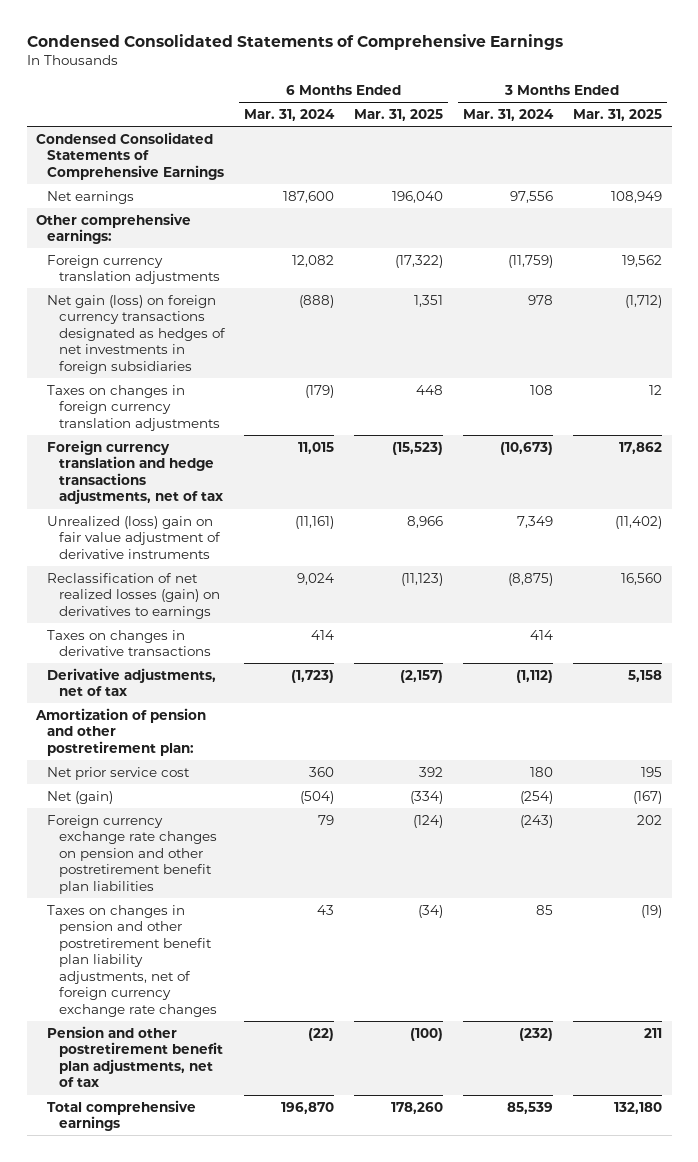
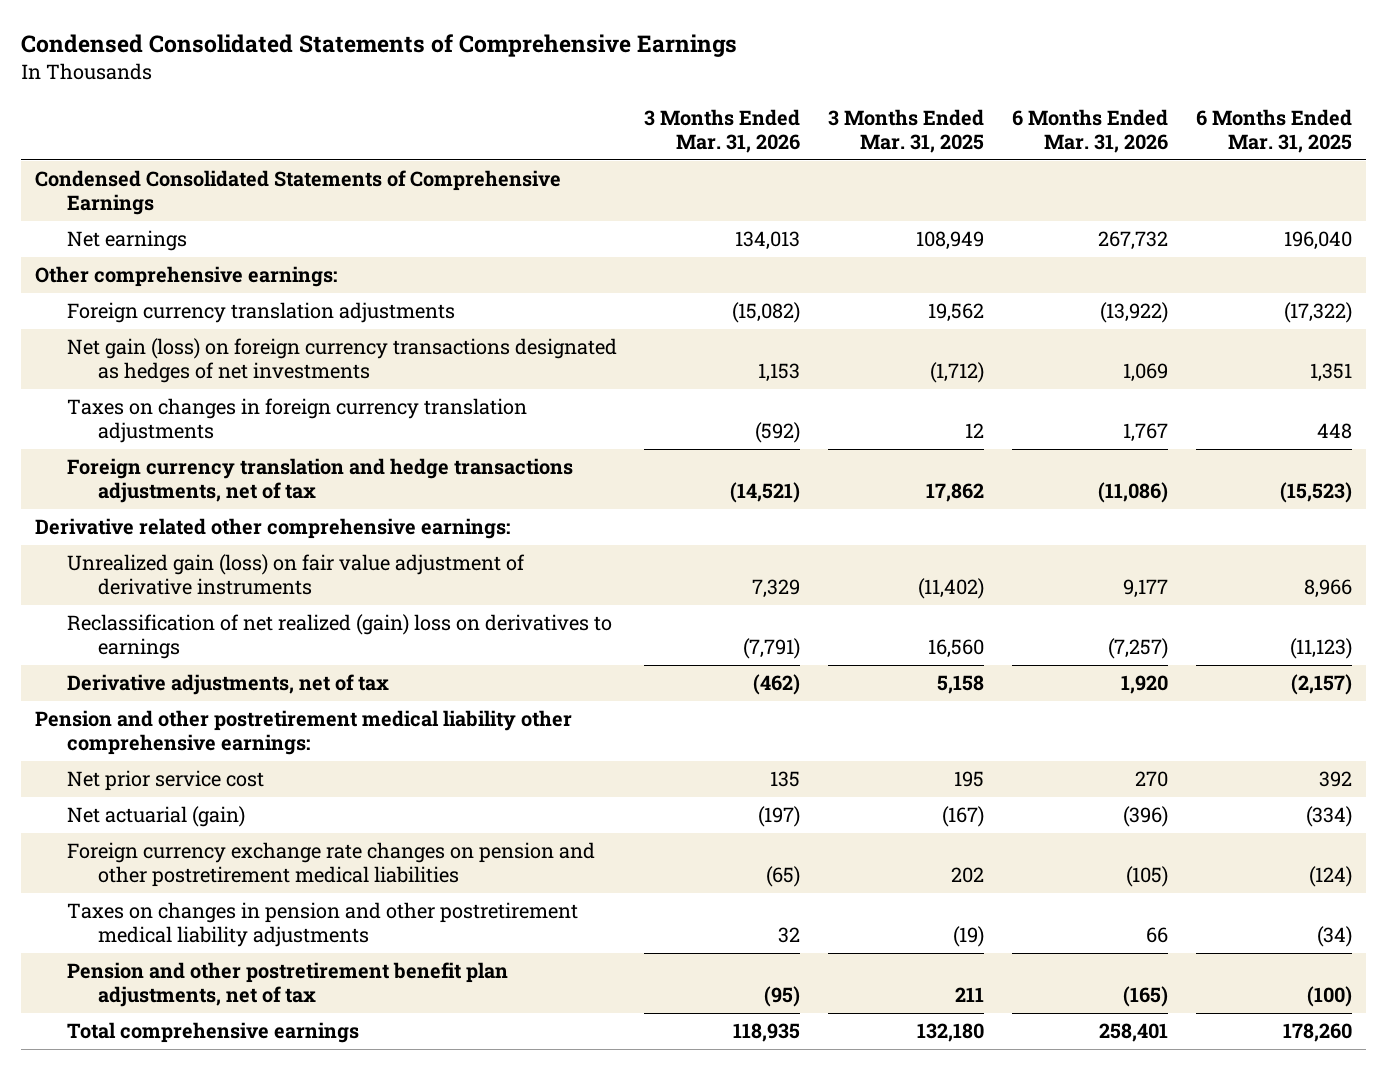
- | 6 Months Ended Mar. 31, 2024 | 6 Months Ended Mar. 31, 2025 | 3 Months Ended Mar. 31, 2024 | 3 Months Ended Mar. 31, 2025
+ | 3 Months Ended Mar. 31, 2026 | 3 Months Ended Mar. 31, 2025 | 6 Months Ended Mar. 31, 2026 | 6 Months Ended Mar. 31, 2025
- Net gain (loss) on foreign currency transactions designated as hedges of net investments in foreign subsidiaries | (888) | 1,351 | 978 | (1,712)
+ Net gain (loss) on foreign currency transactions designated as hedges of net investments | 1,153 | (1,712) | 1,069 | 1,351
- Unrealized (loss) gain on fair value adjustment of derivative instruments | (11,161) | 8,966 | 7,349 | (11,402)
- Reclassification of net realized losses (gain) on derivatives to earnings | 9,024 | (11,123) | (8,875) | 16,560
- Taxes on changes in derivative transactions | 414 | | 414 |
+ Derivative related other comprehensive earnings:
+ Unrealized gain (loss) on fair value adjustment of derivative instruments | 7,329 | (11,402) | 9,177 | 8,966
+ Reclassification of net realized (gain) loss on derivatives to earnings | (7,791) | 16,560 | (7,257) | (11,123)
- Amortization of pension and other postretirement plan:
+ Pension and other postretirement medical liability other comprehensive earnings:
- Net (gain) | (504) | (334) | (254) | (167)
- Foreign currency exchange rate changes on pension and other postretirement benefit plan liabilities | 79 | (124) | (243) | 202
- Taxes on changes in pension and other postretirement benefit plan liability adjustments, net of foreign currency exchange rate changes | 43 | (34) | 85 | (19)
+ Net actuarial (gain) | (197) | (167) | (396) | (334)
+ Foreign currency exchange rate changes on pension and other postretirement medical liabilities | (65) | 202 | (105) | (124)
+ Taxes on changes in pension and other postretirement medical liability adjustments | 32 | (19) | 66 | (34)

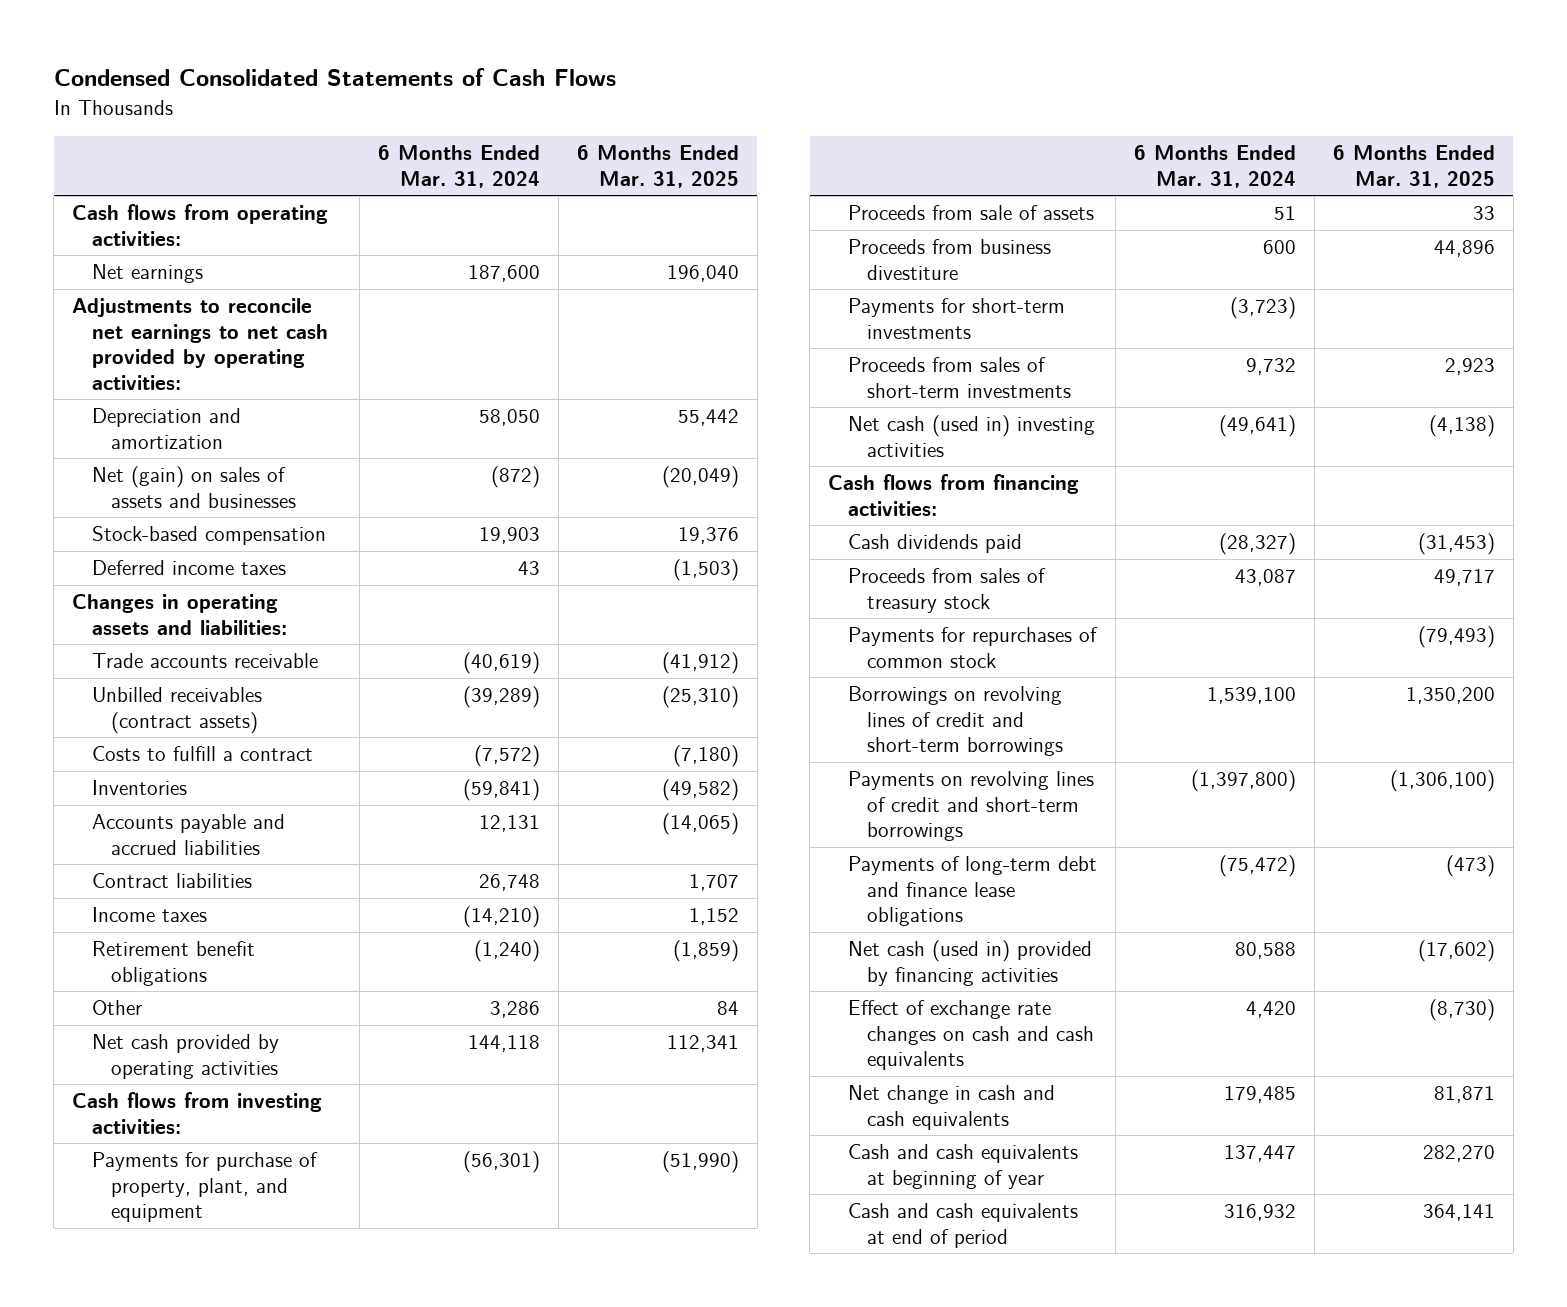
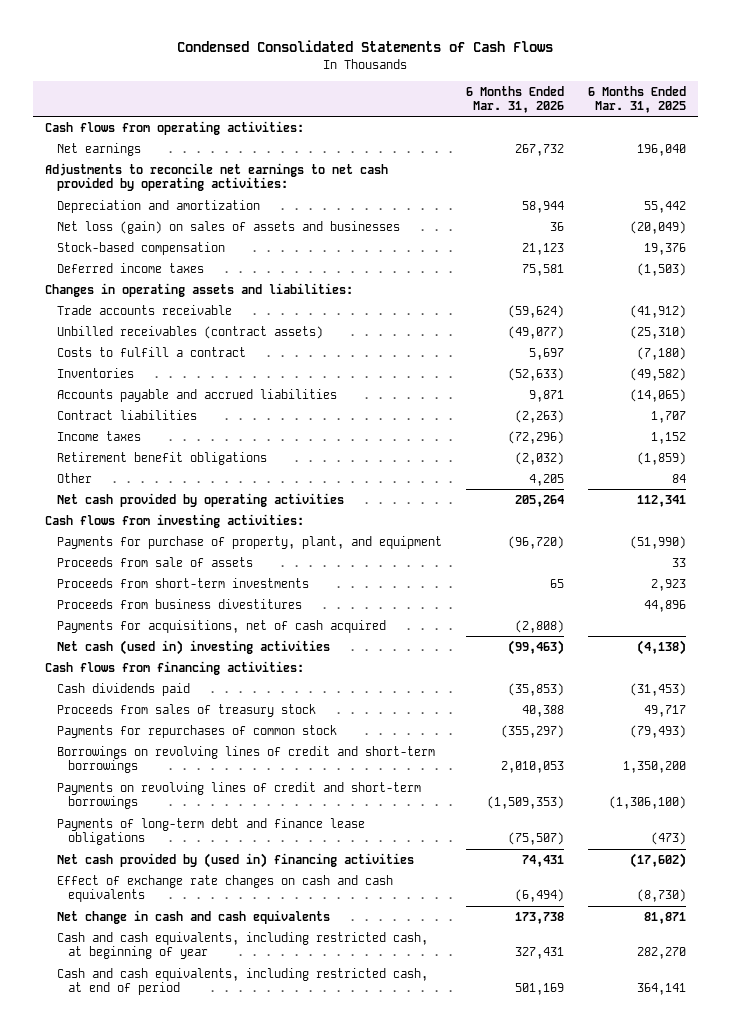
- | 6 Months Ended Mar. 31, 2024 | 6 Months Ended Mar. 31, 2025
+ | 6 Months Ended Mar. 31, 2026 | 6 Months Ended Mar. 31, 2025
- Net (gain) on sales of assets and businesses | (872) | (20,049)
+ Net loss (gain) on sales of assets and businesses | 36 | (20,049)
- Proceeds from business divestiture | 600 | 44,896
- Payments for short-term investments | (3,723) |
- Proceeds from sales of short-term investments | 9,732 | 2,923
+ Proceeds from short-term investments | 65 | 2,923
+ Proceeds from business divestitures | | 44,896
+ Payments for acquisitions, net of cash acquired | (2,808) |
- Net cash (used in) provided by financing activities | 80,588 | (17,602)
+ Net cash provided by (used in) financing activities | 74,431 | (17,602)
- Cash and cash equivalents at beginning of year | 137,447 | 282,270
- Cash and cash equivalents at end of period | 316,932 | 364,141
+ Cash and cash equivalents, including restricted cash, at beginning of year | 327,431 | 282,270
+ Cash and cash equivalents, including restricted cash, at end of period | 501,169 | 364,141

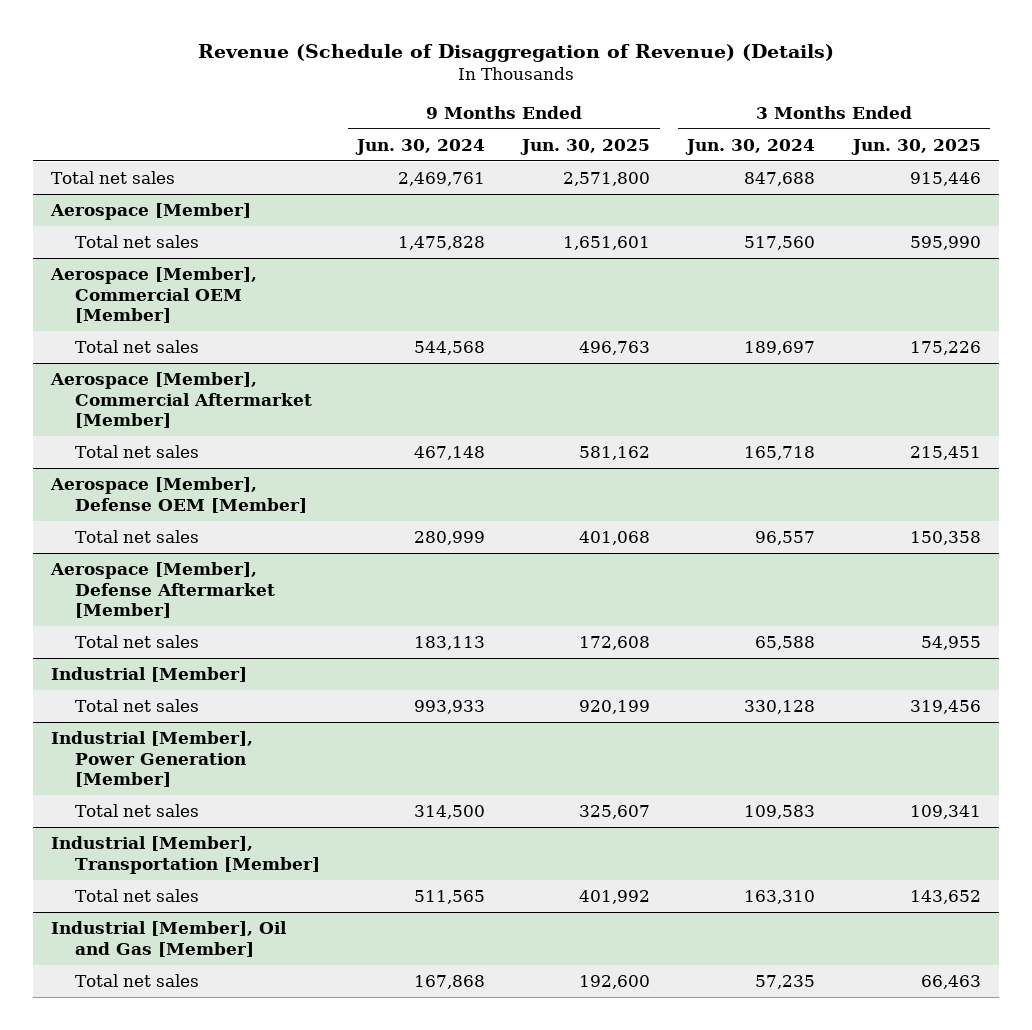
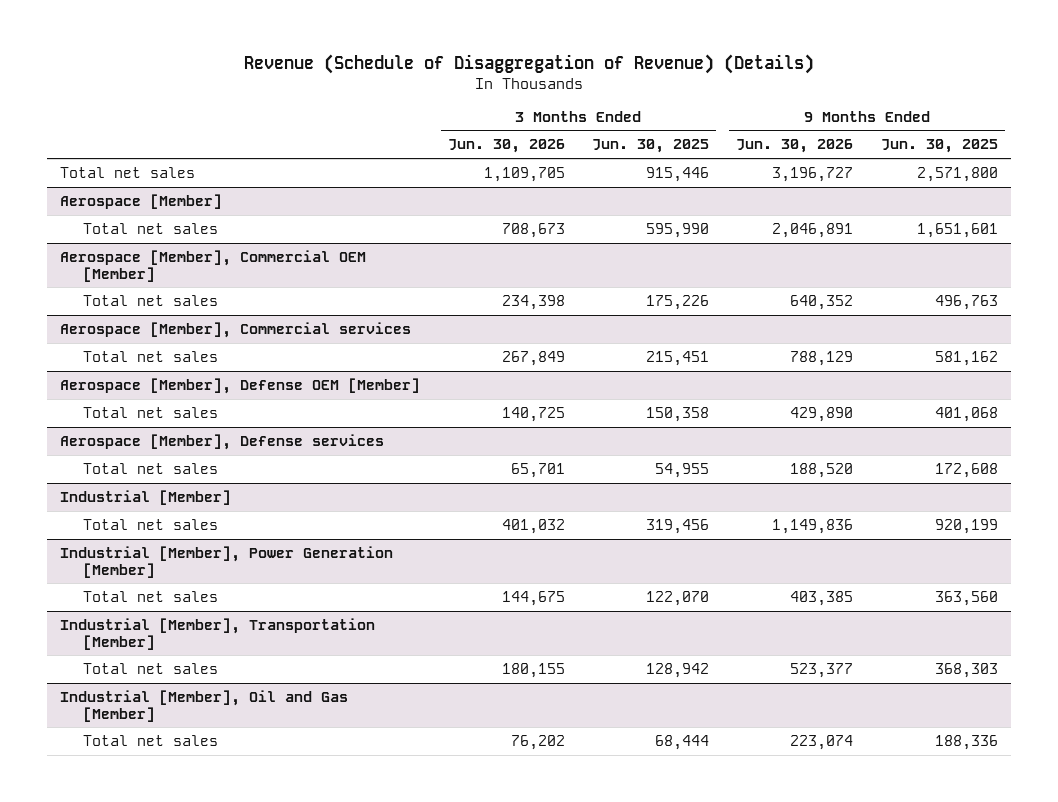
- | 9 Months Ended Jun. 30, 2024 | 9 Months Ended Jun. 30, 2025 | 3 Months Ended Jun. 30, 2024 | 3 Months Ended Jun. 30, 2025
+ | 3 Months Ended Jun. 30, 2026 | 3 Months Ended Jun. 30, 2025 | 9 Months Ended Jun. 30, 2026 | 9 Months Ended Jun. 30, 2025
- Aerospace [Member], Commercial Aftermarket [Member]
+ Aerospace [Member], Commercial services
- Aerospace [Member], Defense Aftermarket [Member]
+ Aerospace [Member], Defense services
@ Industrial [Member], Power Generation [Member]
- Total net sales | 314,500 | 325,607 | 109,583 | 109,341
+ Total net sales | 144,675 | 122,070 | 403,385 | 363,560
@ Industrial [Member], Transportation [Member]
- Total net sales | 511,565 | 401,992 | 163,310 | 143,652
+ Total net sales | 180,155 | 128,942 | 523,377 | 368,303
@ Industrial [Member], Oil and Gas [Member]
- Total net sales | 167,868 | 192,600 | 57,235 | 66,463
+ Total net sales | 76,202 | 68,444 | 223,074 | 188,336

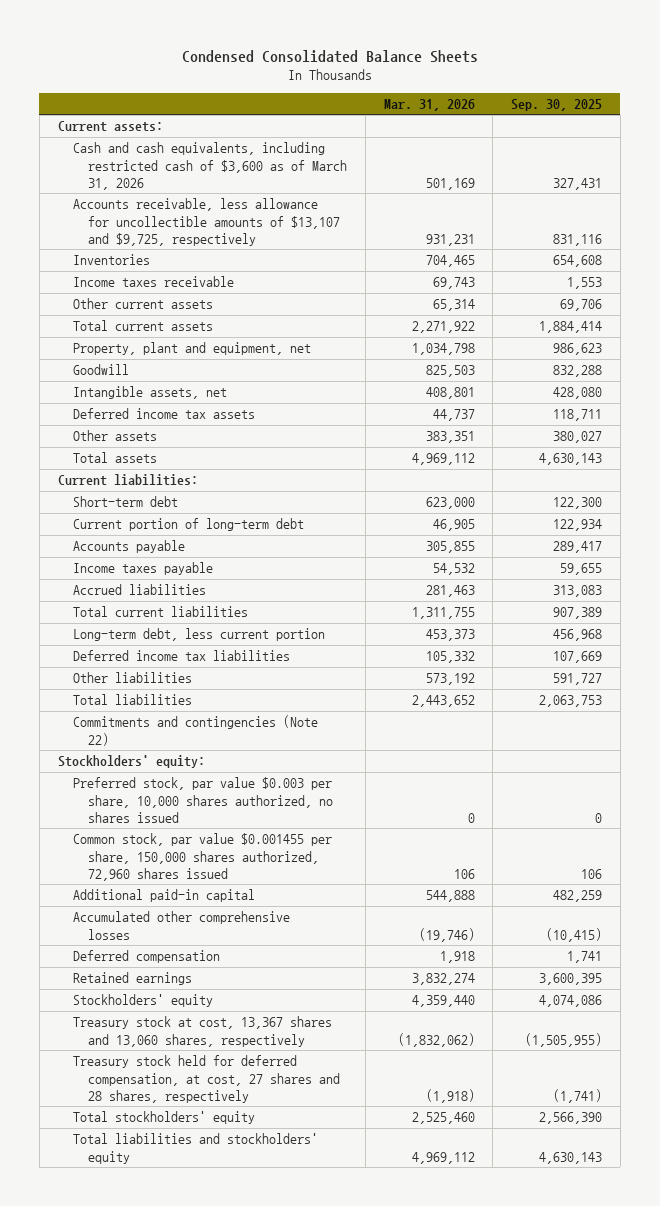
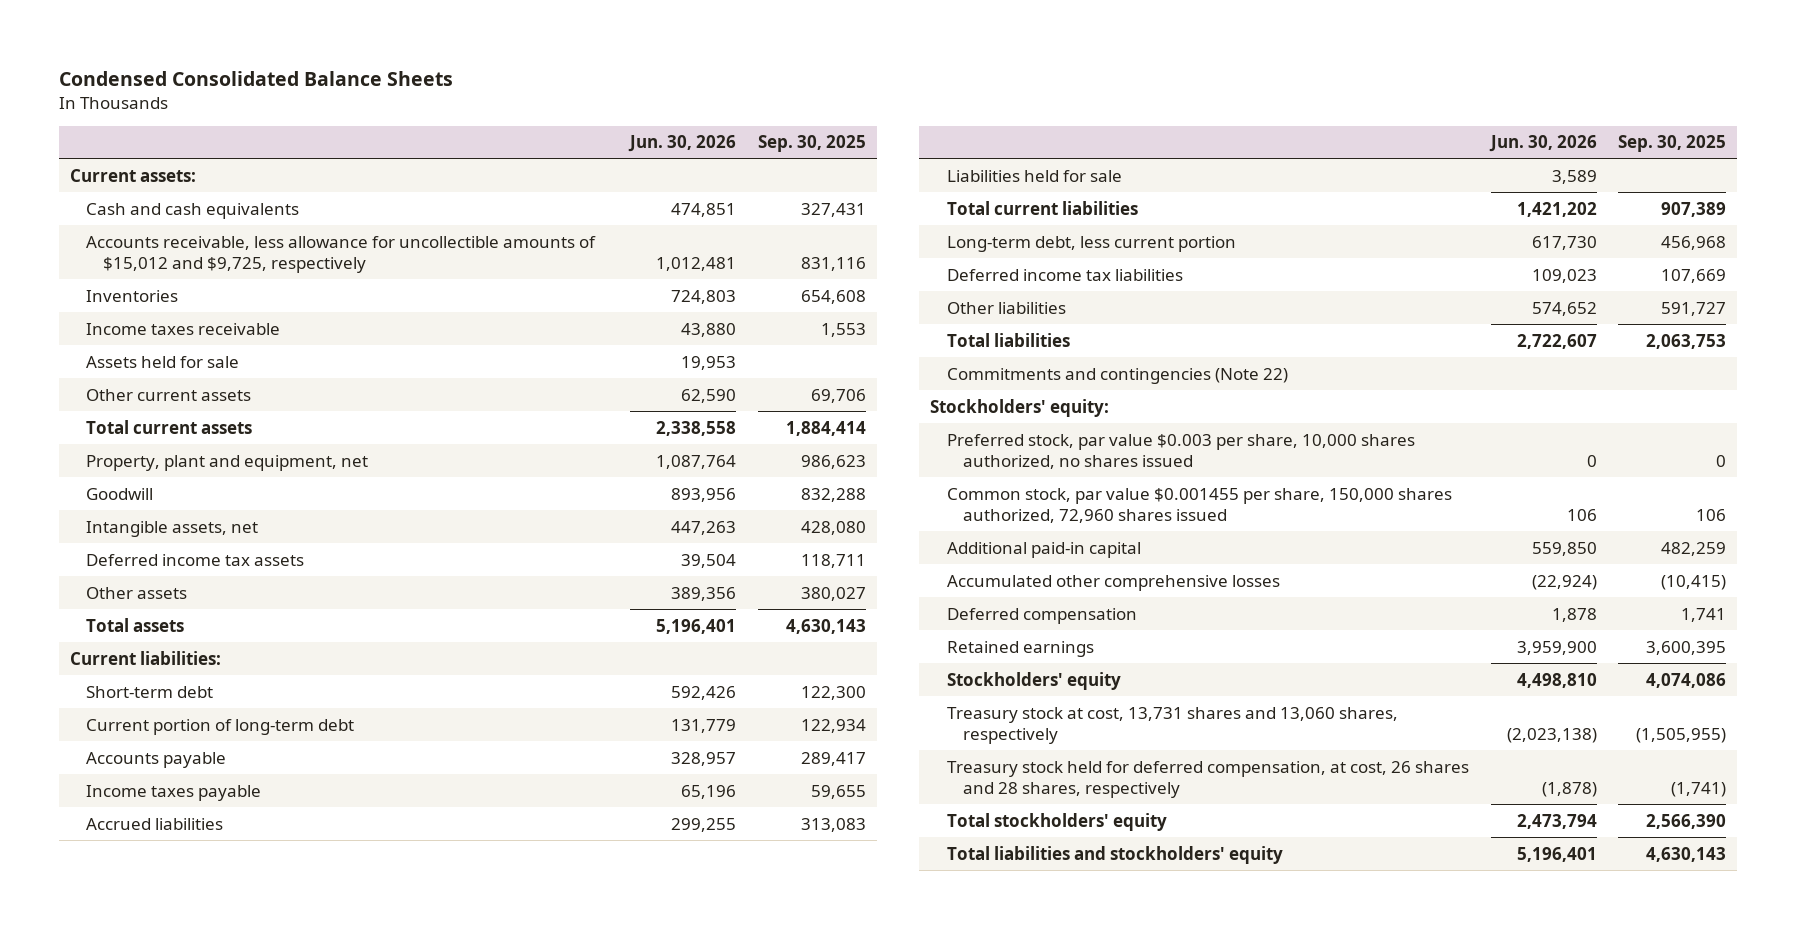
- | Mar. 31, 2026 | Sep. 30, 2025
+ | Jun. 30, 2026 | Sep. 30, 2025
- Cash and cash equivalents, including restricted cash of $3,600 as of March 31, 2026 | 501,169 | 327,431
- Accounts receivable, less allowance for uncollectible amounts of $13,107 and $9,725, respectively | 931,231 | 831,116
+ Cash and cash equivalents | 474,851 | 327,431
+ Accounts receivable, less allowance for uncollectible amounts of $15,012 and $9,725, respectively | 1,012,481 | 831,116
+ Assets held for sale | 19,953 |
+ Liabilities held for sale | 3,589 |
- Treasury stock at cost, 13,367 shares and 13,060 shares, respectively | (1,832,062) | (1,505,955)
- Treasury stock held for deferred compensation, at cost, 27 shares and 28 shares, respectively | (1,918) | (1,741)
+ Treasury stock at cost, 13,731 shares and 13,060 shares, respectively | (2,023,138) | (1,505,955)
+ Treasury stock held for deferred compensation, at cost, 26 shares and 28 shares, respectively | (1,878) | (1,741)

